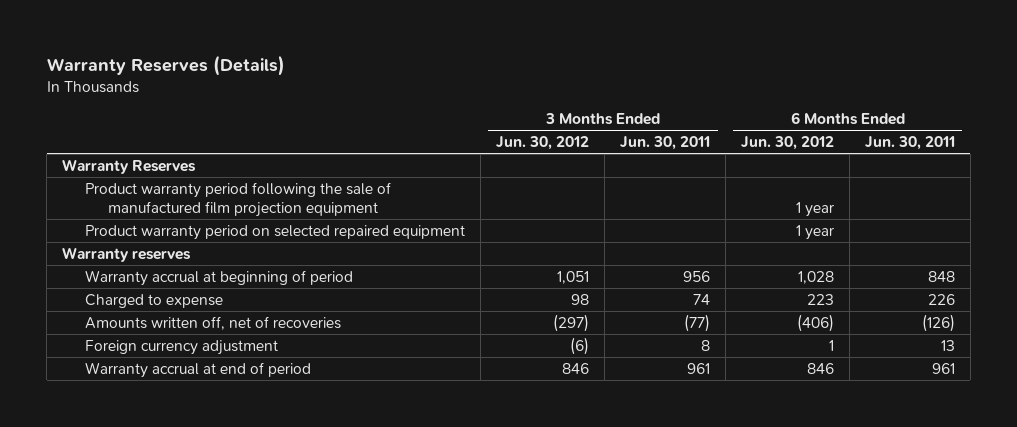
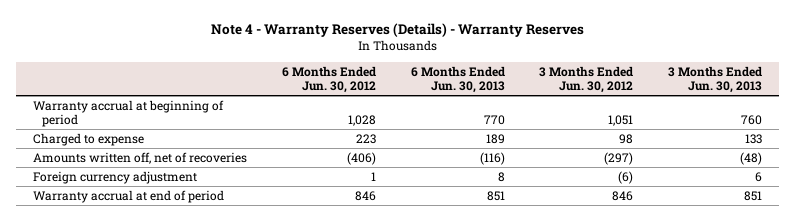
- Warranty Reserves (Details)
+ Note 4 - Warranty Reserves (Details) - Warranty Reserves
- | 3 Months Ended Jun. 30, 2012 | 3 Months Ended Jun. 30, 2011 | 6 Months Ended Jun. 30, 2012 | 6 Months Ended Jun. 30, 2011
+ | 6 Months Ended Jun. 30, 2012 | 6 Months Ended Jun. 30, 2013 | 3 Months Ended Jun. 30, 2012 | 3 Months Ended Jun. 30, 2013
- Warranty Reserves
- Product warranty period following the sale of manufactured film projection equipment | | | 1 year |
- Product warranty period on selected repaired equipment | | | 1 year |
- Warranty reserves

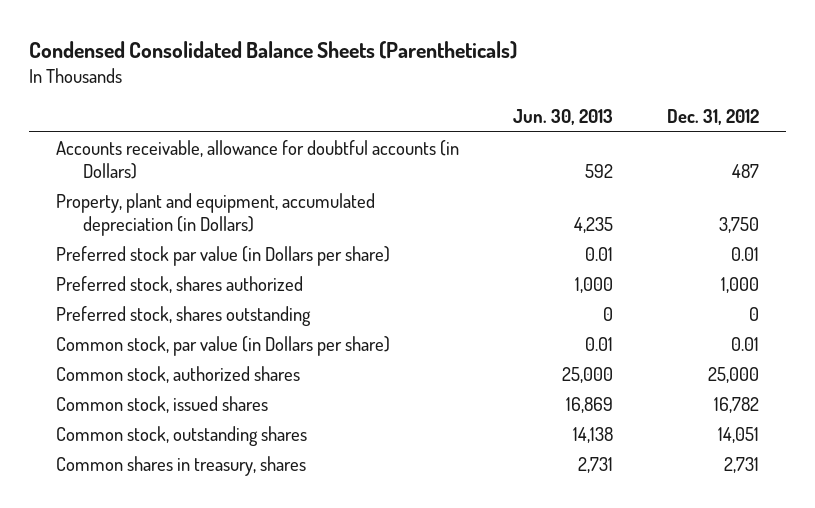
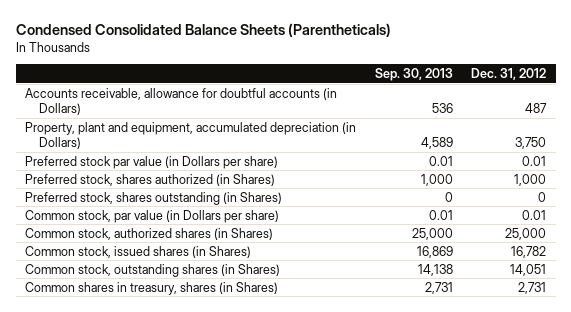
- | Jun. 30, 2013 | Dec. 31, 2012
+ | Sep. 30, 2013 | Dec. 31, 2012
- Preferred stock, shares authorized | 1,000 | 1,000
- Preferred stock, shares outstanding | 0 | 0
+ Preferred stock, shares authorized (in Shares) | 1,000 | 1,000
+ Preferred stock, shares outstanding (in Shares) | 0 | 0
- Common stock, authorized shares | 25,000 | 25,000
- Common stock, issued shares | 16,869 | 16,782
- Common stock, outstanding shares | 14,138 | 14,051
- Common shares in treasury, shares | 2,731 | 2,731
+ Common stock, authorized shares (in Shares) | 25,000 | 25,000
+ Common stock, issued shares (in Shares) | 16,869 | 16,782
+ Common stock, outstanding shares (in Shares) | 14,138 | 14,051
+ Common shares in treasury, shares (in Shares) | 2,731 | 2,731

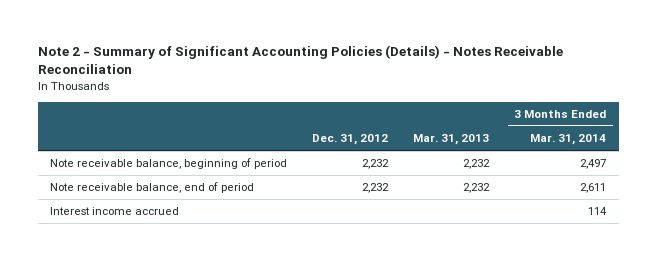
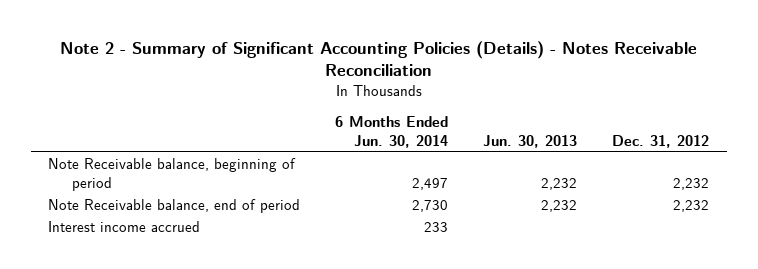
- | Dec. 31, 2012 | Mar. 31, 2013 | 3 Months Ended Mar. 31, 2014
+ | 6 Months Ended Jun. 30, 2014 | Jun. 30, 2013 | Dec. 31, 2012
- Note receivable balance, beginning of period | 2,232 | 2,232 | 2,497
- Note receivable balance, end of period | 2,232 | 2,232 | 2,611
+ Note Receivable balance, beginning of period | 2,497 | 2,232 | 2,232
+ Note Receivable balance, end of period | 2,730 | 2,232 | 2,232

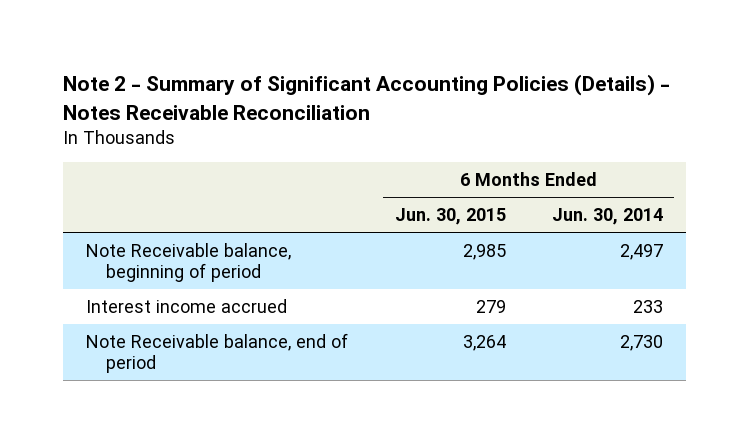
- | 6 Months Ended Jun. 30, 2014 | Jun. 30, 2013 | Dec. 31, 2012
+ | 6 Months Ended Jun. 30, 2015 | 6 Months Ended Jun. 30, 2014
moved down: Note Receivable balance, end of period | 3,264 | 2,730

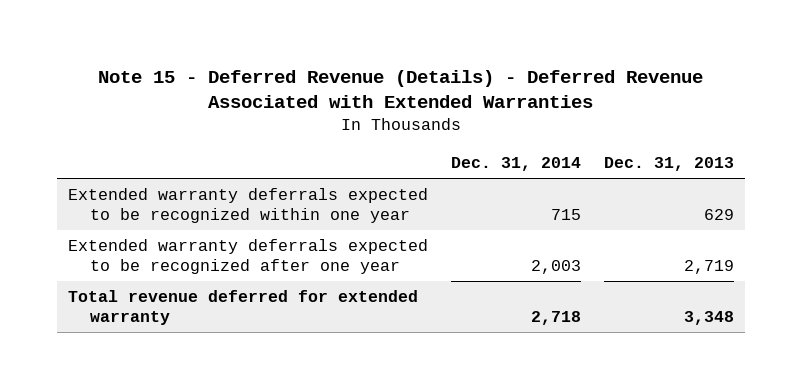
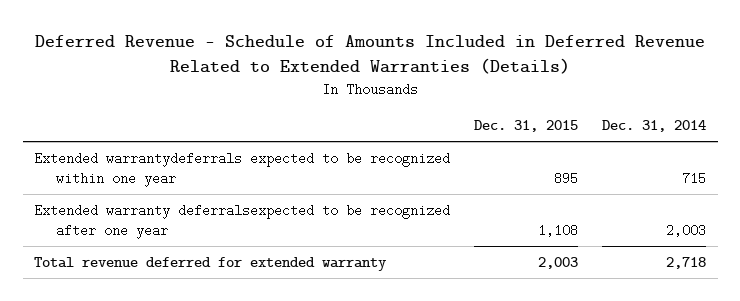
- Note 15 - Deferred Revenue (Details) - Deferred Revenue Associated with Extended Warranties
+ Deferred Revenue - Schedule of Amounts Included in Deferred Revenue Related to Extended Warranties (Details)
- | Dec. 31, 2014 | Dec. 31, 2013
+ | Dec. 31, 2015 | Dec. 31, 2014
- Extended warranty deferrals expected to be recognized within one year | 715 | 629
- Extended warranty deferrals expected to be recognized after one year | 2,003 | 2,719
+ Extended warrantydeferrals expected to be recognized within one year | 895 | 715
+ Extended warranty deferralsexpected to be recognized after one year | 1,108 | 2,003

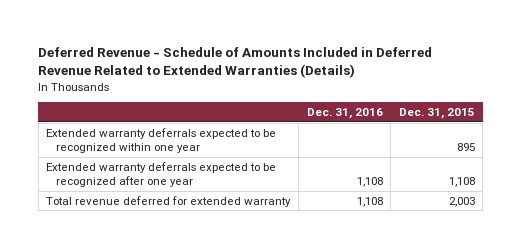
- | Dec. 31, 2015 | Dec. 31, 2014
+ | Dec. 31, 2016 | Dec. 31, 2015
- Extended warrantydeferrals expected to be recognized within one year | 895 | 715
- Extended warranty deferralsexpected to be recognized after one year | 1,108 | 2,003
+ Extended warranty deferrals expected to be recognized within one year | | 895
+ Extended warranty deferrals expected to be recognized after one year | 1,108 | 1,108

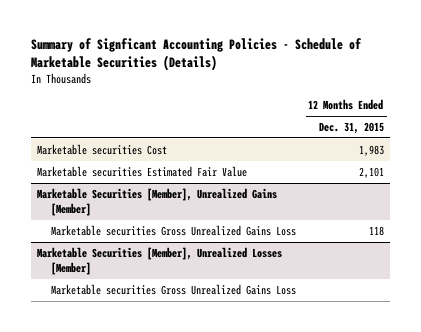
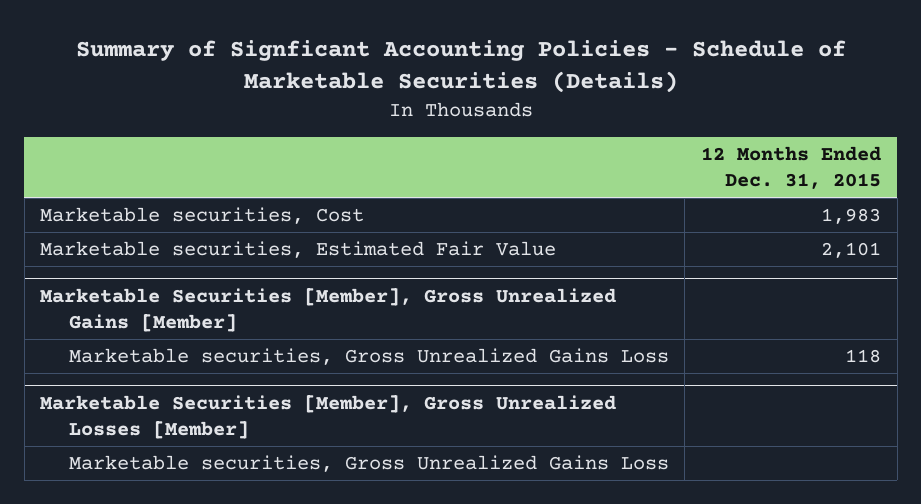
- Marketable securities Cost | 1,983
- Marketable securities Estimated Fair Value | 2,101
- Marketable Securities [Member], Unrealized Gains [Member]
- Marketable securities Gross Unrealized Gains Loss | 118
- Marketable Securities [Member], Unrealized Losses [Member]
- Marketable securities Gross Unrealized Gains Loss
+ Marketable securities, Cost | 1,983
+ Marketable securities, Estimated Fair Value | 2,101
+ Marketable Securities [Member], Gross Unrealized Gains [Member]
+ Marketable securities, Gross Unrealized Gains Loss | 118
+ Marketable Securities [Member], Gross Unrealized Losses [Member]
+ Marketable securities, Gross Unrealized Gains Loss

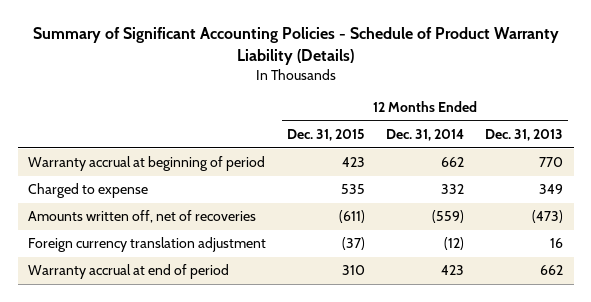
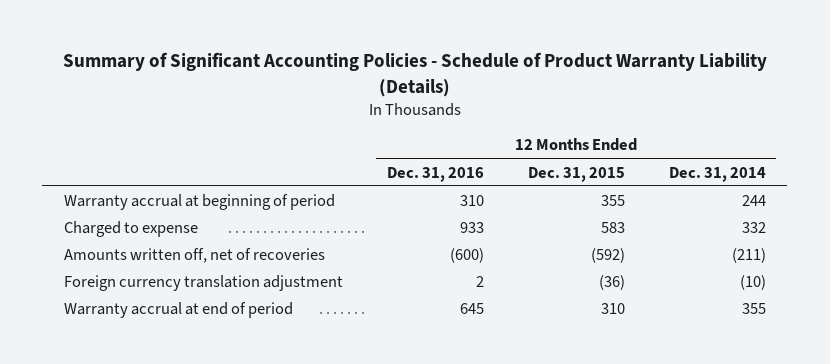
- | 12 Months Ended Dec. 31, 2015 | 12 Months Ended Dec. 31, 2014 | 12 Months Ended Dec. 31, 2013
+ | 12 Months Ended Dec. 31, 2016 | 12 Months Ended Dec. 31, 2015 | 12 Months Ended Dec. 31, 2014
- Warranty accrual at beginning of period | 423 | 662 | 770
- Charged to expense | 535 | 332 | 349
- Amounts written off, net of recoveries | (611) | (559) | (473)
- Foreign currency translation adjustment | (37) | (12) | 16
- Warranty accrual at end of period | 310 | 423 | 662
+ Warranty accrual at beginning of period | 310 | 355 | 244
+ Charged to expense | 933 | 583 | 332
+ Amounts written off, net of recoveries | (600) | (592) | (211)
+ Foreign currency translation adjustment | 2 | (36) | (10)
+ Warranty accrual at end of period | 645 | 310 | 355

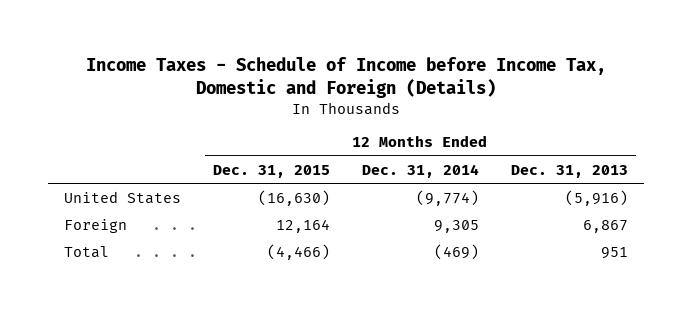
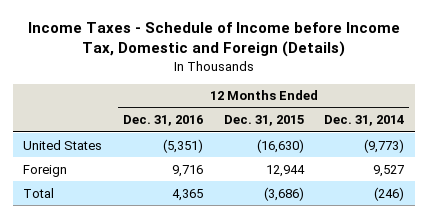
- | 12 Months Ended Dec. 31, 2015 | 12 Months Ended Dec. 31, 2014 | 12 Months Ended Dec. 31, 2013
+ | 12 Months Ended Dec. 31, 2016 | 12 Months Ended Dec. 31, 2015 | 12 Months Ended Dec. 31, 2014
- United States | (16,630) | (9,774) | (5,916)
- Foreign | 12,164 | 9,305 | 6,867
- Total | (4,466) | (469) | 951
+ United States | (5,351) | (16,630) | (9,773)
+ Foreign | 9,716 | 12,944 | 9,527
+ Total | 4,365 | (3,686) | (246)

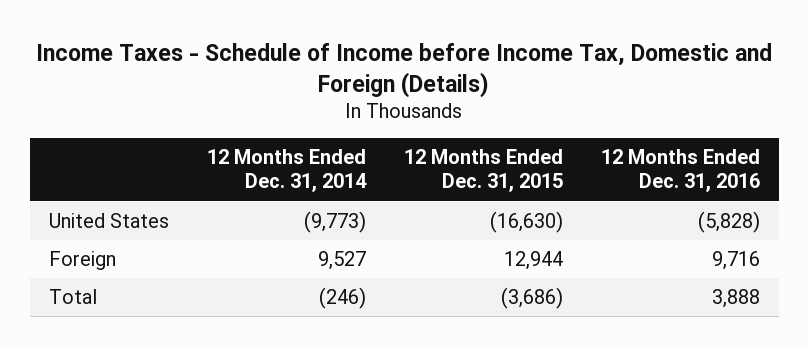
- | 12 Months Ended Dec. 31, 2016 | 12 Months Ended Dec. 31, 2015 | 12 Months Ended Dec. 31, 2014
+ | 12 Months Ended Dec. 31, 2014 | 12 Months Ended Dec. 31, 2015 | 12 Months Ended Dec. 31, 2016
- United States | (5,351) | (16,630) | (9,773)
+ United States | (9,773) | (16,630) | (5,828)
- Total | 4,365 | (3,686) | (246)
+ Total | (246) | (3,686) | 3,888

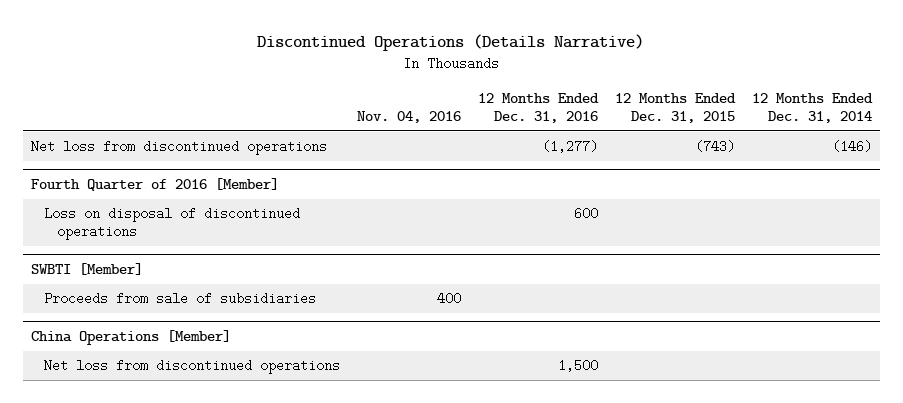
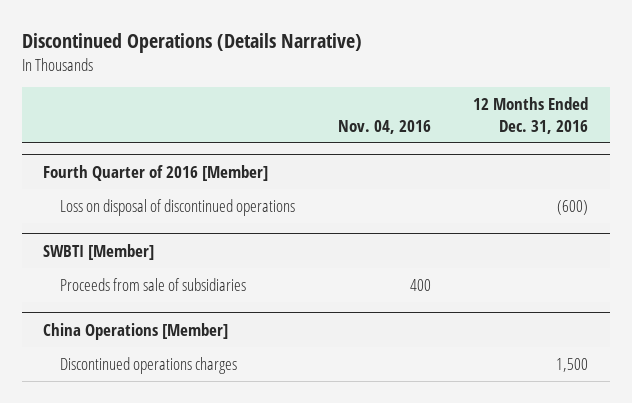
- | Nov. 04, 2016 | 12 Months Ended Dec. 31, 2016 | 12 Months Ended Dec. 31, 2015 | 12 Months Ended Dec. 31, 2014
+ | Nov. 04, 2016 | 12 Months Ended Dec. 31, 2016
- Net loss from discontinued operations | | (1,277) | (743) | (146)
@ Fourth Quarter of 2016 [Member]
- Loss on disposal of discontinued operations | | 600 | |
+ Loss on disposal of discontinued operations | | (600)
@ China Operations [Member]
- Net loss from discontinued operations | | 1,500 | |
+ Discontinued operations charges | | 1,500

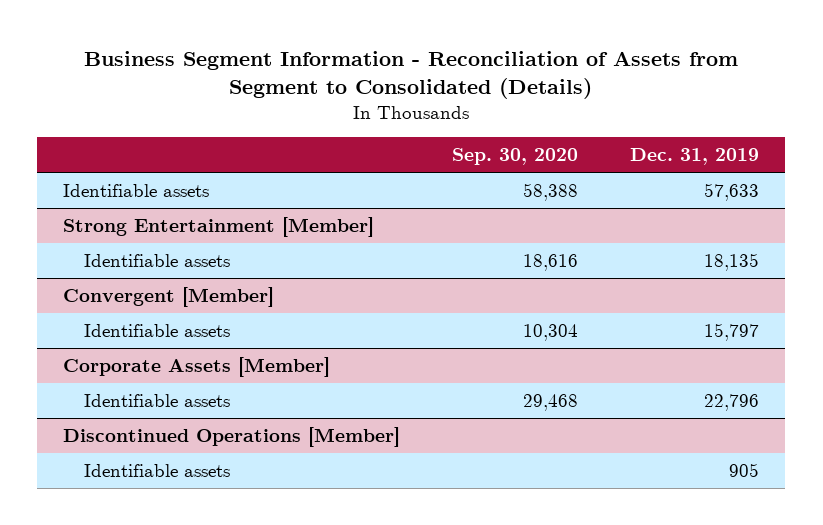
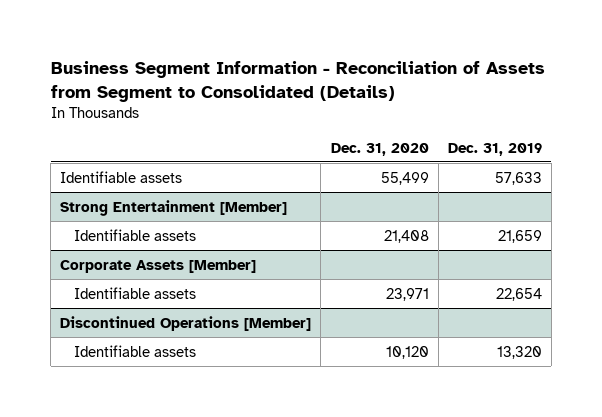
- | Sep. 30, 2020 | Dec. 31, 2019
+ | Dec. 31, 2020 | Dec. 31, 2019
@ Strong Entertainment [Member]
- Identifiable assets | 18,616 | 18,135
- Convergent [Member]
- Identifiable assets | 10,304 | 15,797
@ Strong Entertainment [Member]
+ Identifiable assets | 21,408 | 21,659
@ Corporate Assets [Member]
- Identifiable assets | 29,468 | 22,796
+ Identifiable assets | 23,971 | 22,654
@ Discontinued Operations [Member]
- Identifiable assets | | 905
+ Identifiable assets | 10,120 | 13,320

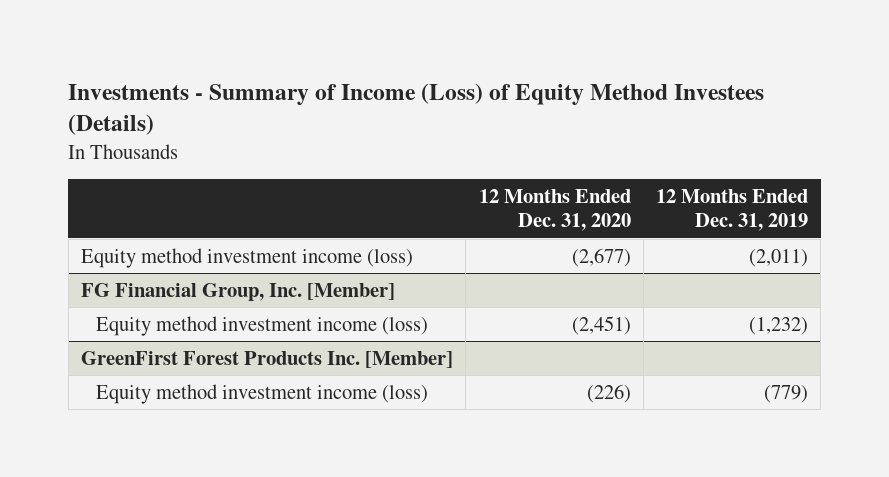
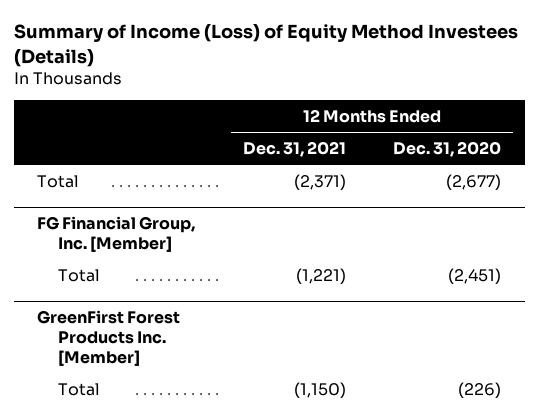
- Investments - Summary of Income (Loss) of Equity Method Investees (Details)
+ Summary of Income (Loss) of Equity Method Investees (Details)
- | 12 Months Ended Dec. 31, 2020 | 12 Months Ended Dec. 31, 2019
+ | 12 Months Ended Dec. 31, 2021 | 12 Months Ended Dec. 31, 2020
- Equity method investment income (loss) | (2,677) | (2,011)
+ Total | (2,371) | (2,677)
@ FG Financial Group, Inc. [Member]
- Equity method investment income (loss) | (2,451) | (1,232)
+ Total | (1,221) | (2,451)
@ GreenFirst Forest Products Inc. [Member]
- Equity method investment income (loss) | (226) | (779)
+ Total | (1,150) | (226)

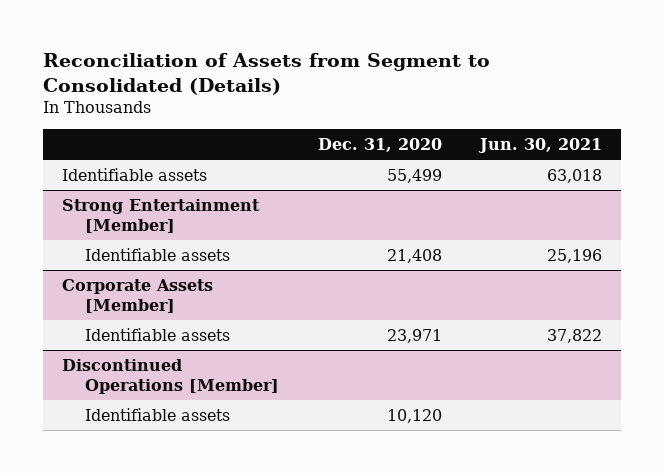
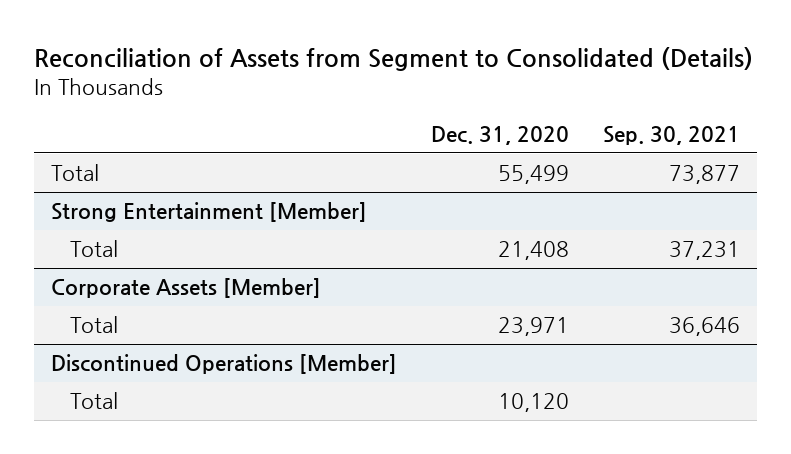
- | Dec. 31, 2020 | Jun. 30, 2021
+ | Dec. 31, 2020 | Sep. 30, 2021
- Identifiable assets | 55,499 | 63,018
+ Total | 55,499 | 73,877
@ Strong Entertainment [Member]
- Identifiable assets | 21,408 | 25,196
+ Total | 21,408 | 37,231
@ Corporate Assets [Member]
- Identifiable assets | 23,971 | 37,822
+ Total | 23,971 | 36,646
@ Discontinued Operations [Member]
- Identifiable assets | 10,120 |
+ Total | 10,120 |

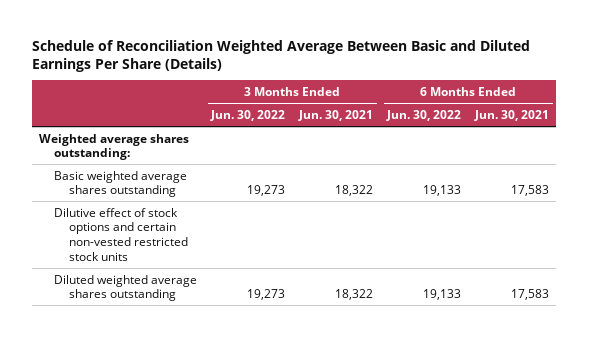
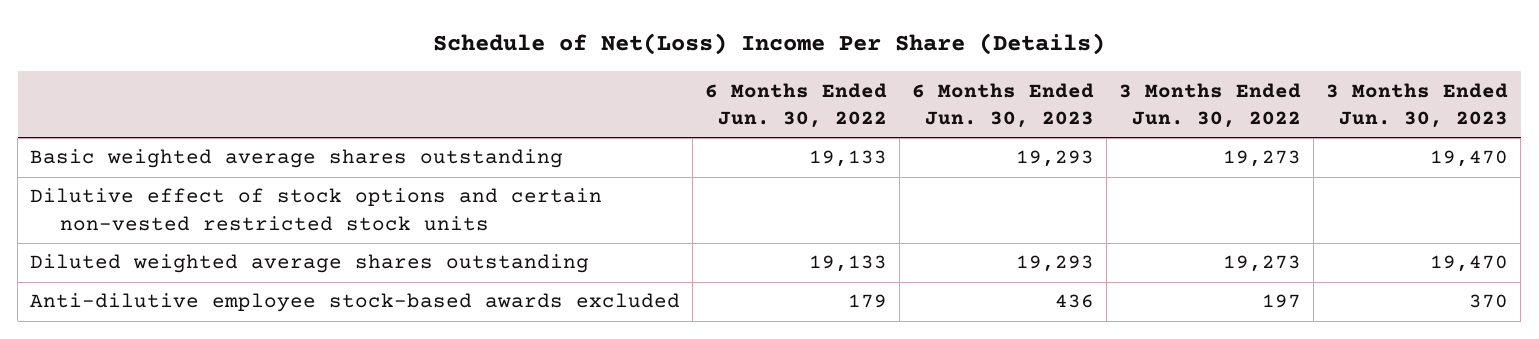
- Schedule of Reconciliation Weighted Average Between Basic and Diluted Earnings Per Share (Details)
+ Schedule of Net(Loss) Income Per Share (Details)
- | 3 Months Ended Jun. 30, 2022 | 3 Months Ended Jun. 30, 2021 | 6 Months Ended Jun. 30, 2022 | 6 Months Ended Jun. 30, 2021
+ | 6 Months Ended Jun. 30, 2022 | 6 Months Ended Jun. 30, 2023 | 3 Months Ended Jun. 30, 2022 | 3 Months Ended Jun. 30, 2023
- Weighted average shares outstanding:
+ Anti-dilutive employee stock-based awards excluded | 179 | 436 | 197 | 370

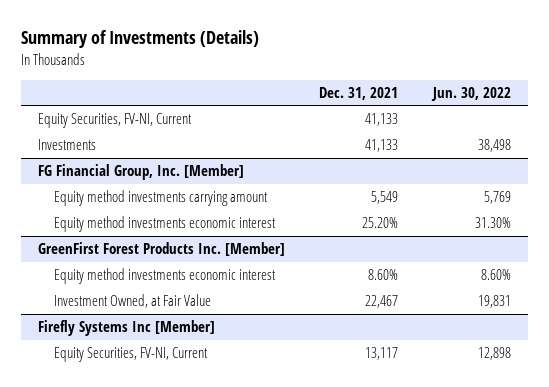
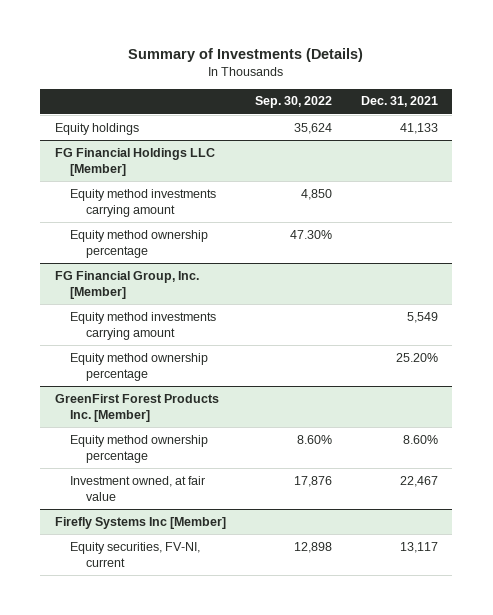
- | Dec. 31, 2021 | Jun. 30, 2022
+ | Sep. 30, 2022 | Dec. 31, 2021
- Equity Securities, FV-NI, Current | 41,133 |
- Investments | 41,133 | 38,498
+ Equity holdings | 35,624 | 41,133
+ FG Financial Holdings LLC [Member]
+ Equity method investments carrying amount | 4,850 |
+ Equity method ownership percentage | 47.30% |
@ FG Financial Group, Inc. [Member]
- Equity method investments economic interest | 25.20% | 31.30%
+ Equity method ownership percentage | | 25.20%
@ GreenFirst Forest Products Inc. [Member]
- Equity method investments economic interest | 8.60% | 8.60%
- Investment Owned, at Fair Value | 22,467 | 19,831
+ Equity method ownership percentage | 8.60% | 8.60%
+ Investment owned, at fair value | 17,876 | 22,467
@ Firefly Systems Inc [Member]
- Equity Securities, FV-NI, Current | 13,117 | 12,898
+ Equity securities, FV-NI, current | 12,898 | 13,117

